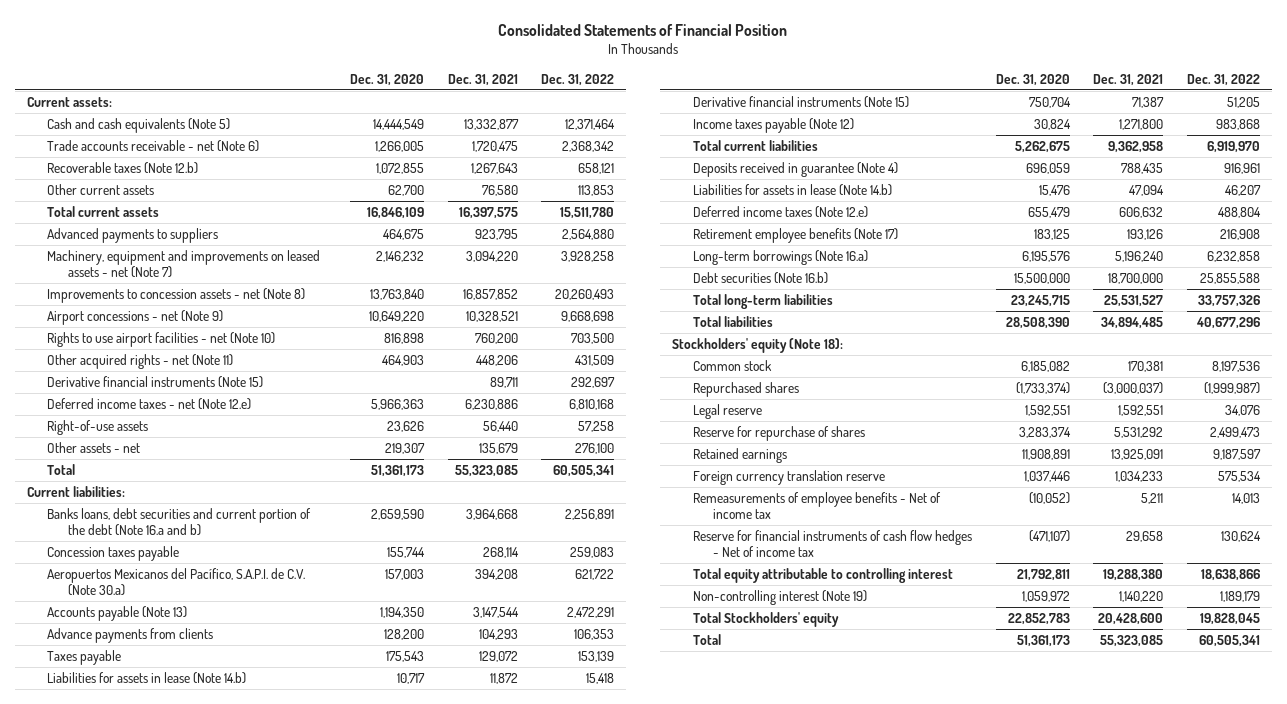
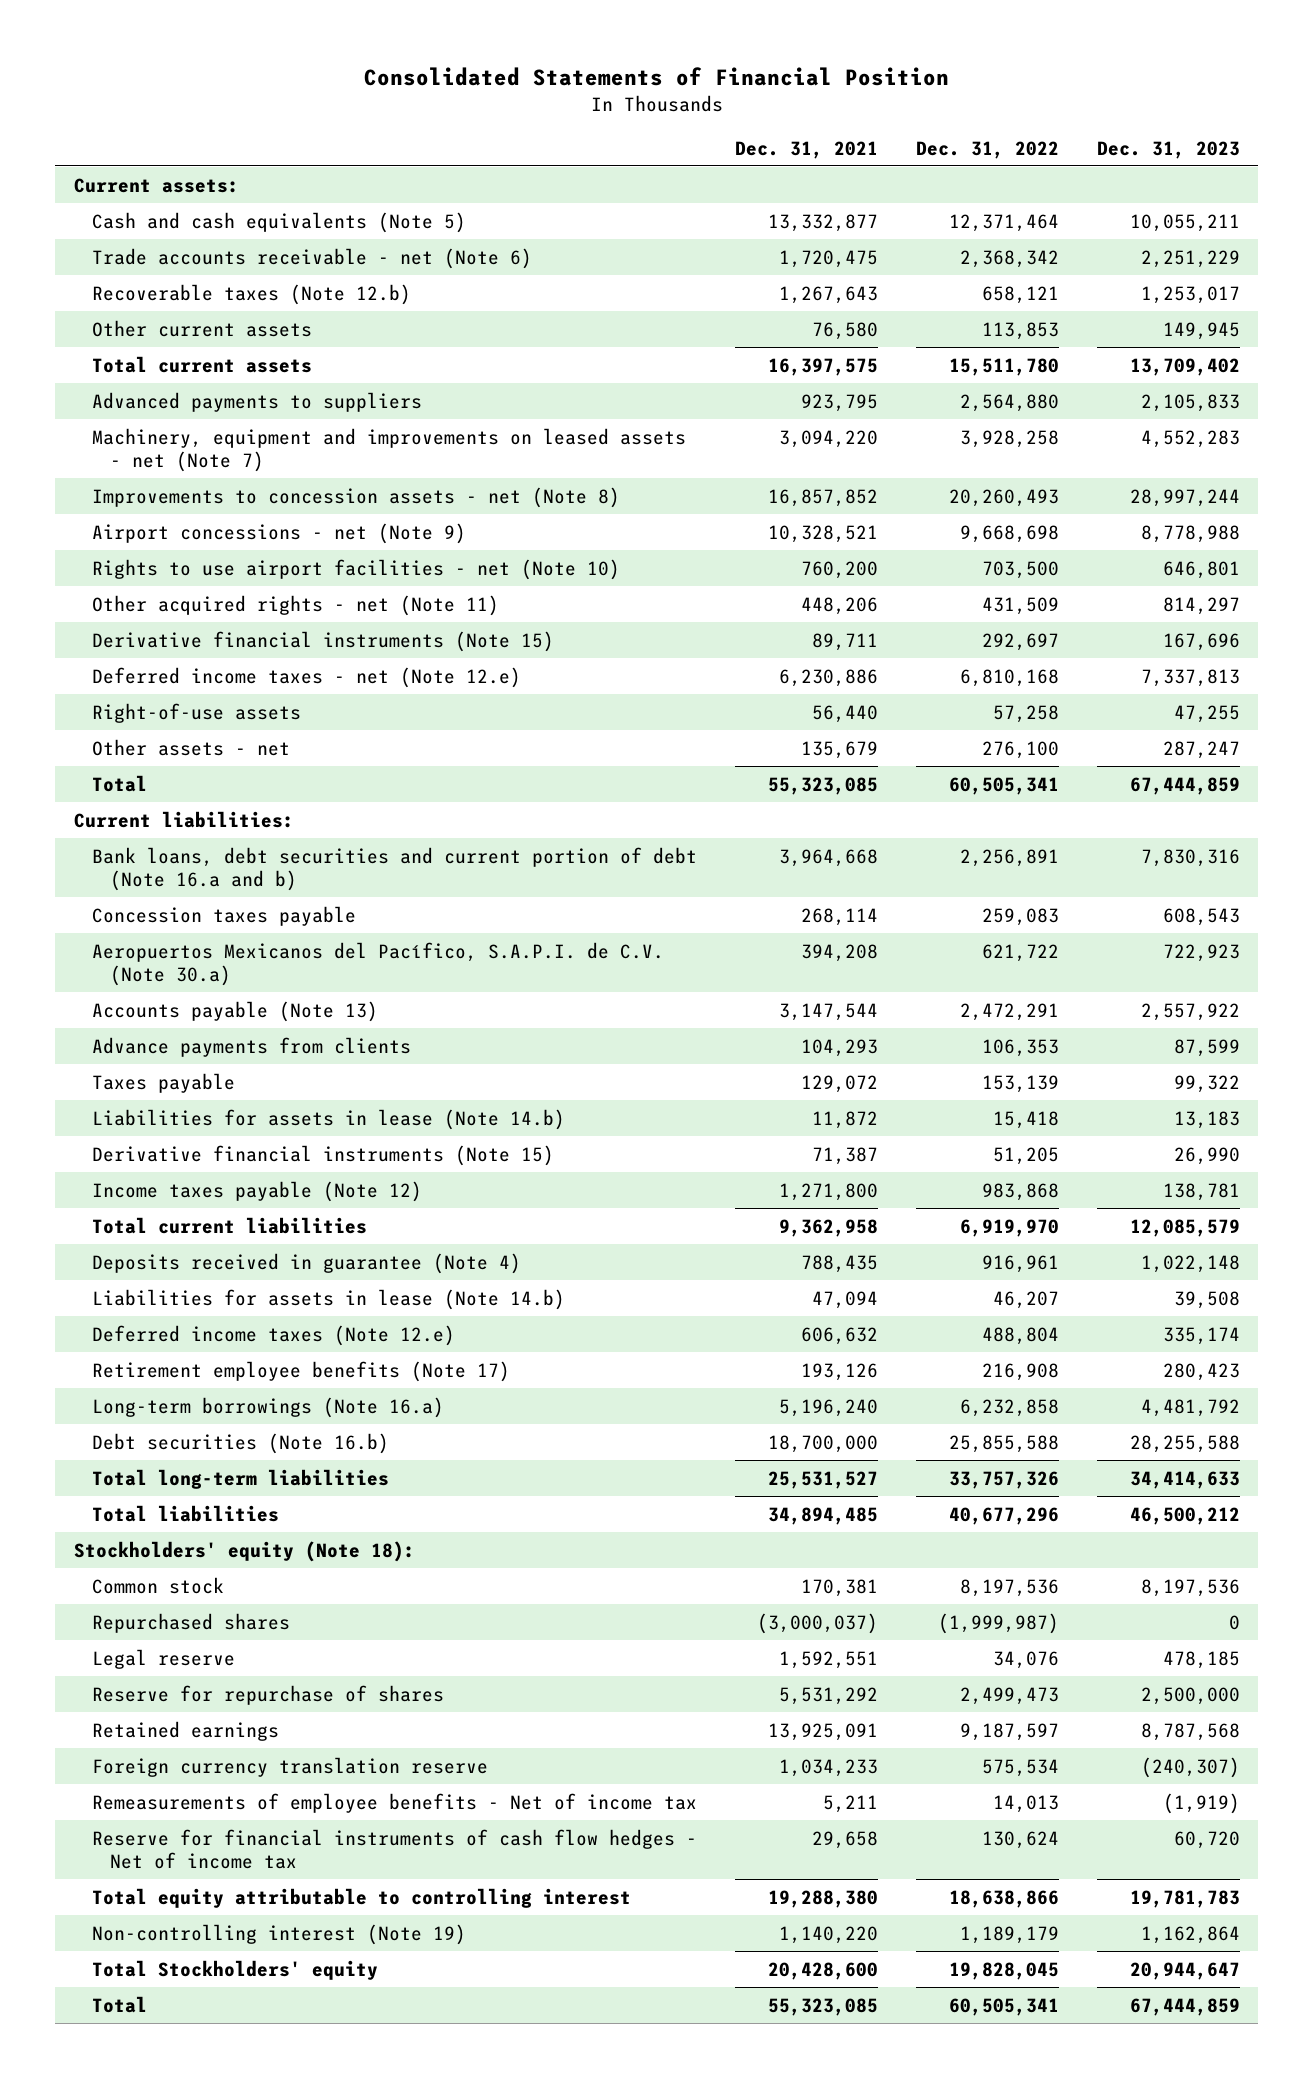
- | Dec. 31, 2020 | Dec. 31, 2021 | Dec. 31, 2022
+ | Dec. 31, 2021 | Dec. 31, 2022 | Dec. 31, 2023
- Banks loans, debt securities and current portion of the debt (Note 16.a and b) | 2,659,590 | 3,964,668 | 2,256,891
+ Bank loans, debt securities and current portion of debt (Note 16.a and b) | 3,964,668 | 2,256,891 | 7,830,316

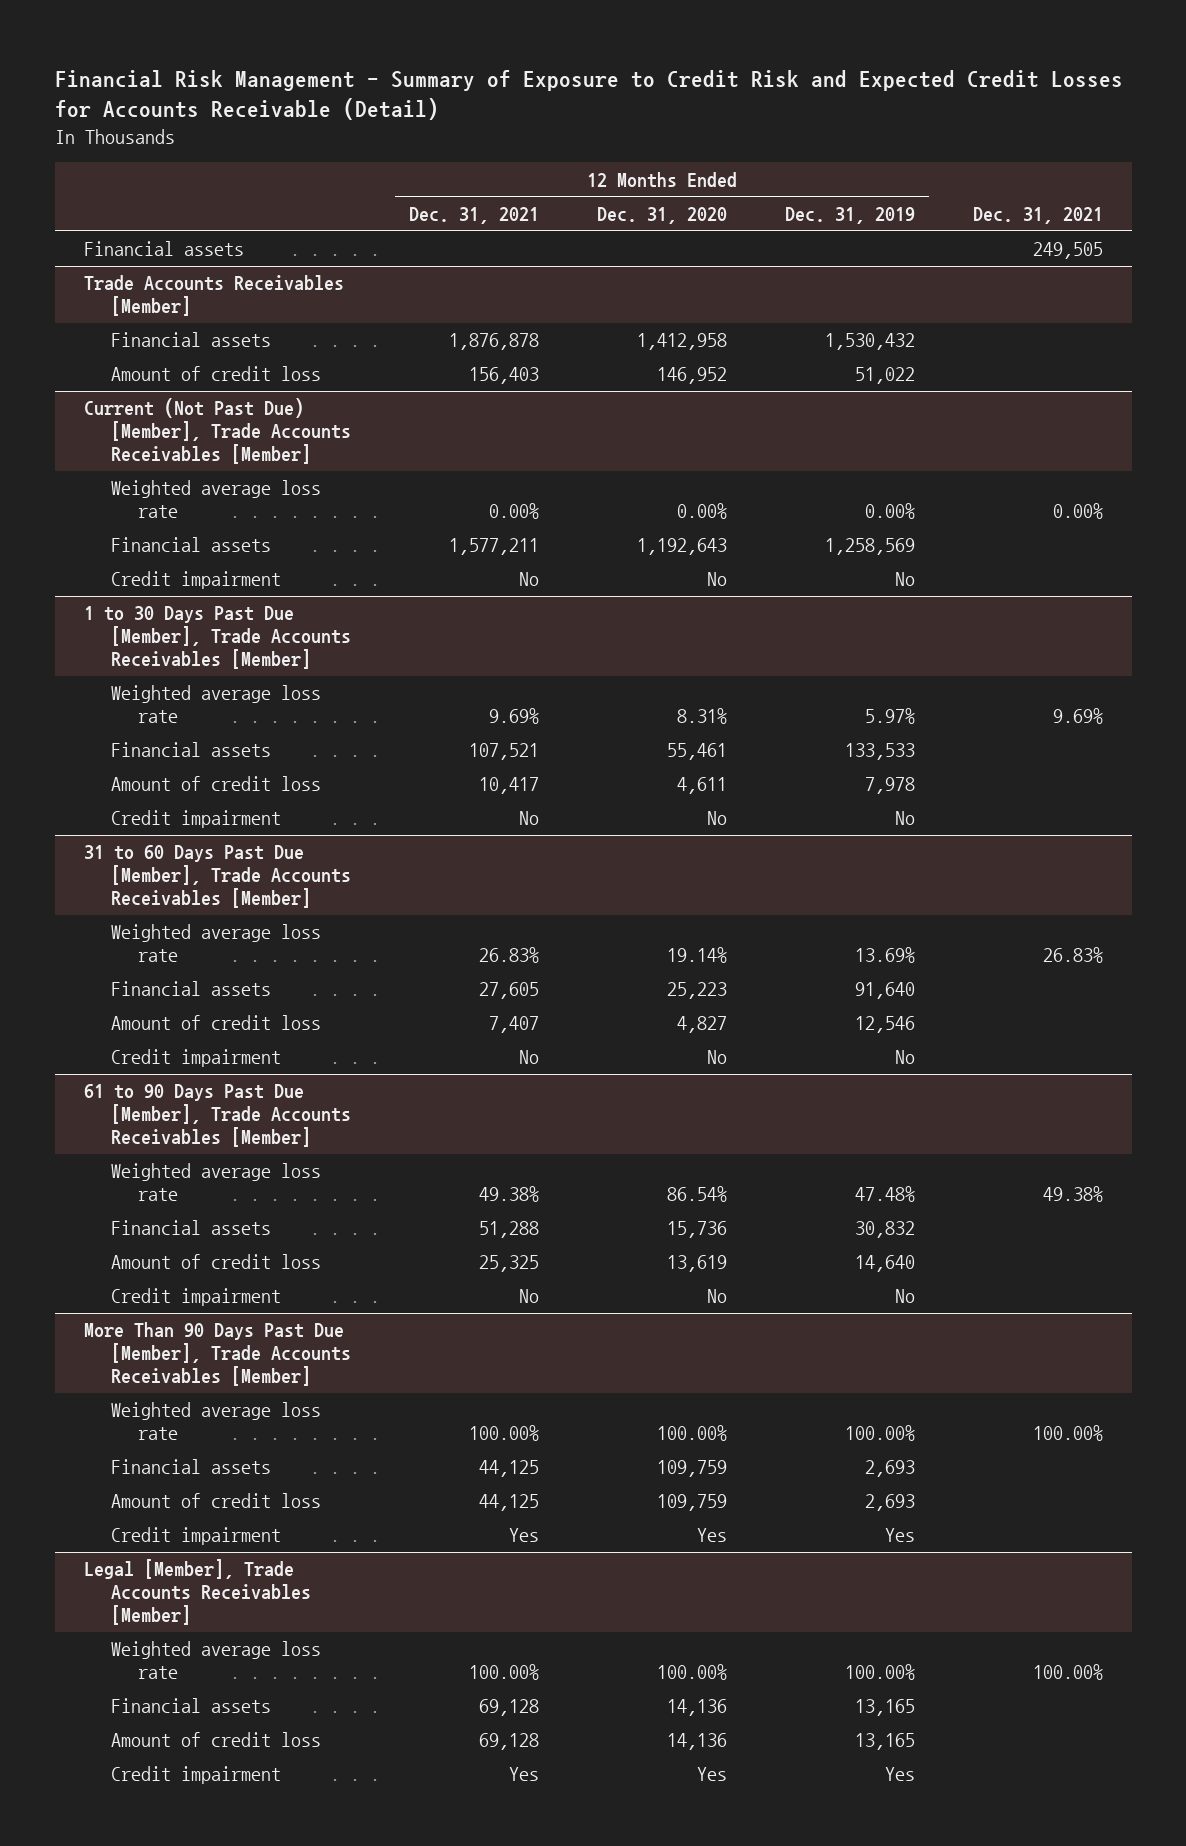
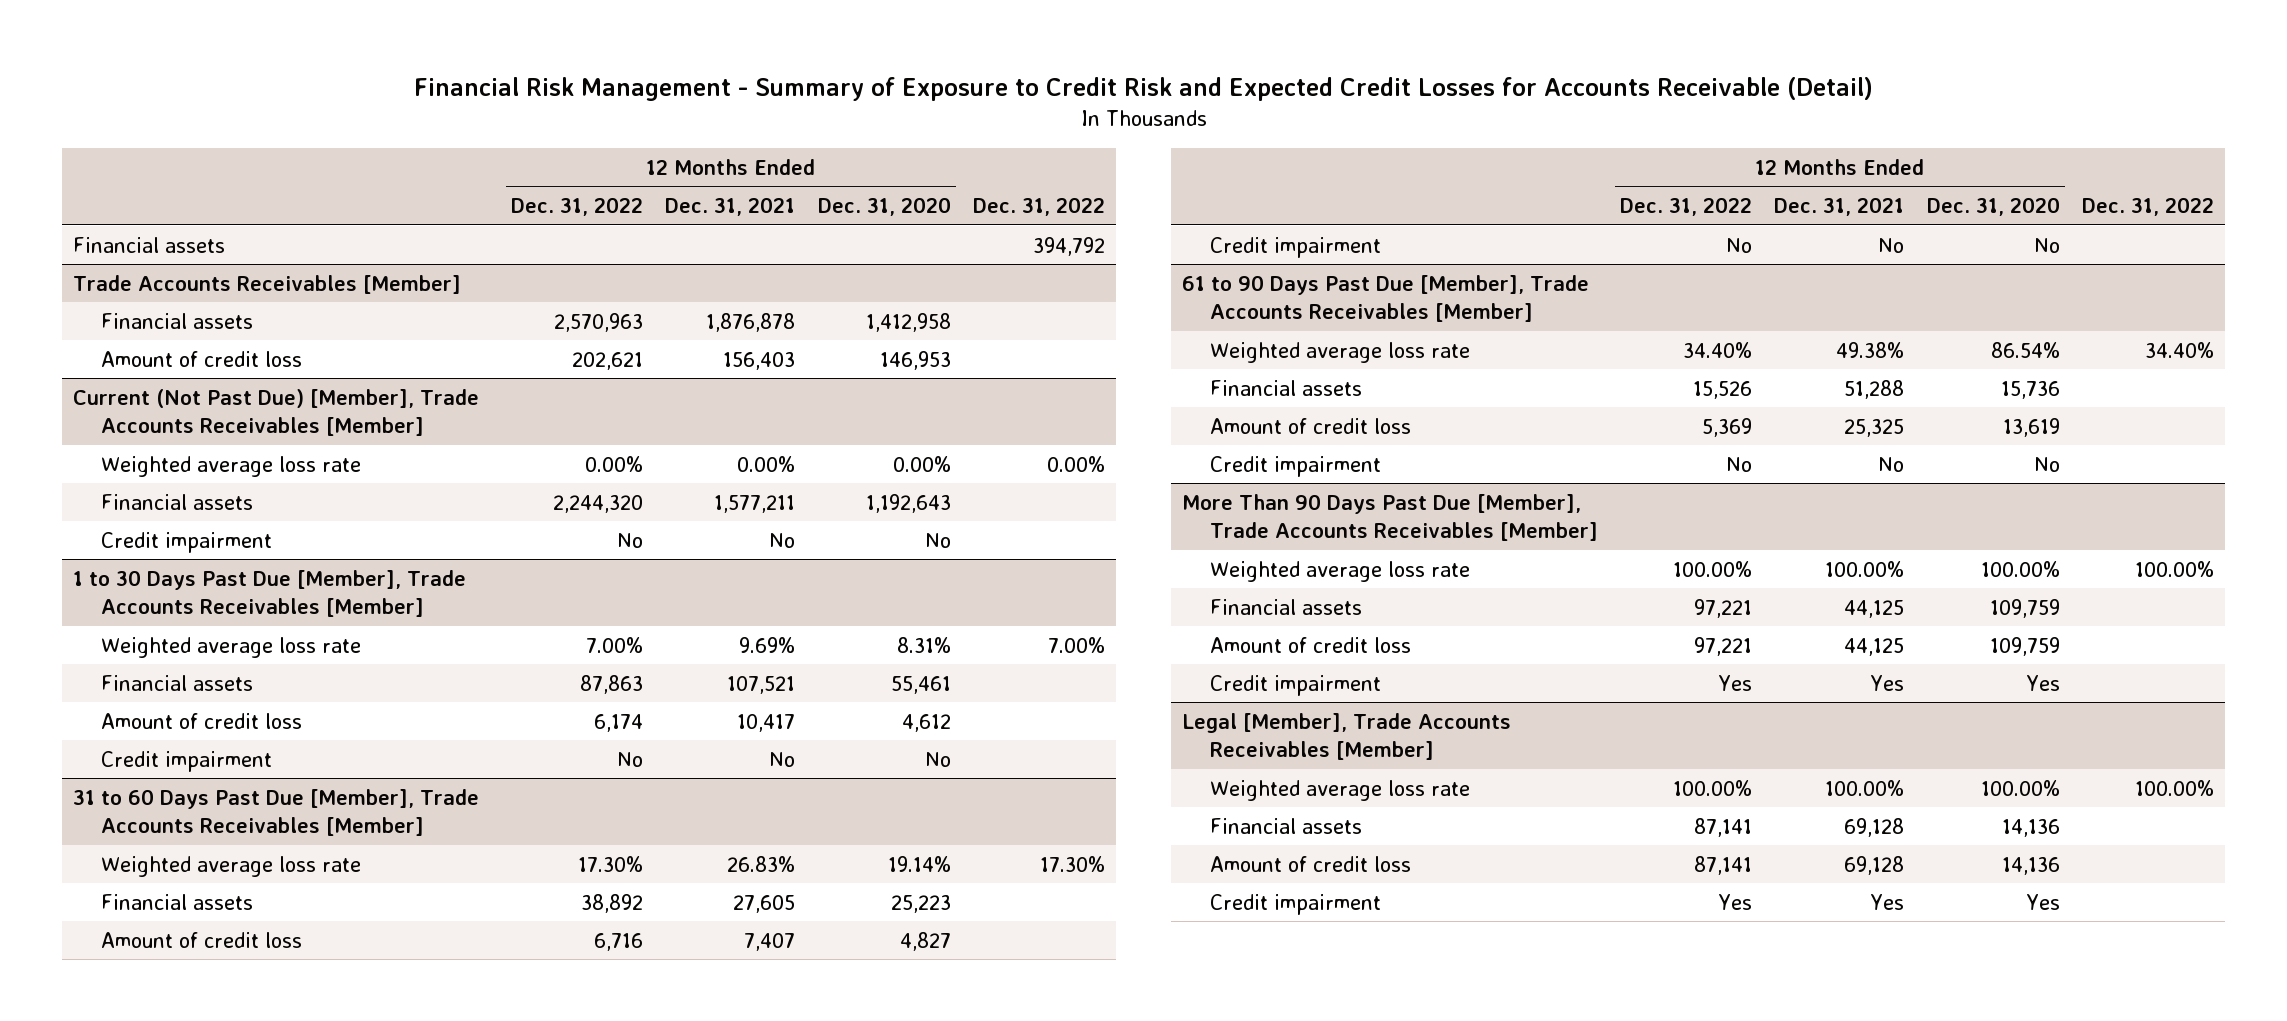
- | 12 Months Ended Dec. 31, 2021 | 12 Months Ended Dec. 31, 2020 | 12 Months Ended Dec. 31, 2019 | Dec. 31, 2021
+ | 12 Months Ended Dec. 31, 2022 | 12 Months Ended Dec. 31, 2021 | 12 Months Ended Dec. 31, 2020 | Dec. 31, 2022
@ Trade Accounts Receivables [Member]
- Amount of credit loss | 156,403 | 146,952 | 51,022 |
+ Amount of credit loss | 202,621 | 156,403 | 146,953 |
@ 1 to 30 Days Past Due [Member], Trade Accounts Receivables [Member]
- Amount of credit loss | 10,417 | 4,611 | 7,978 |
+ Amount of credit loss | 6,174 | 10,417 | 4,612 |

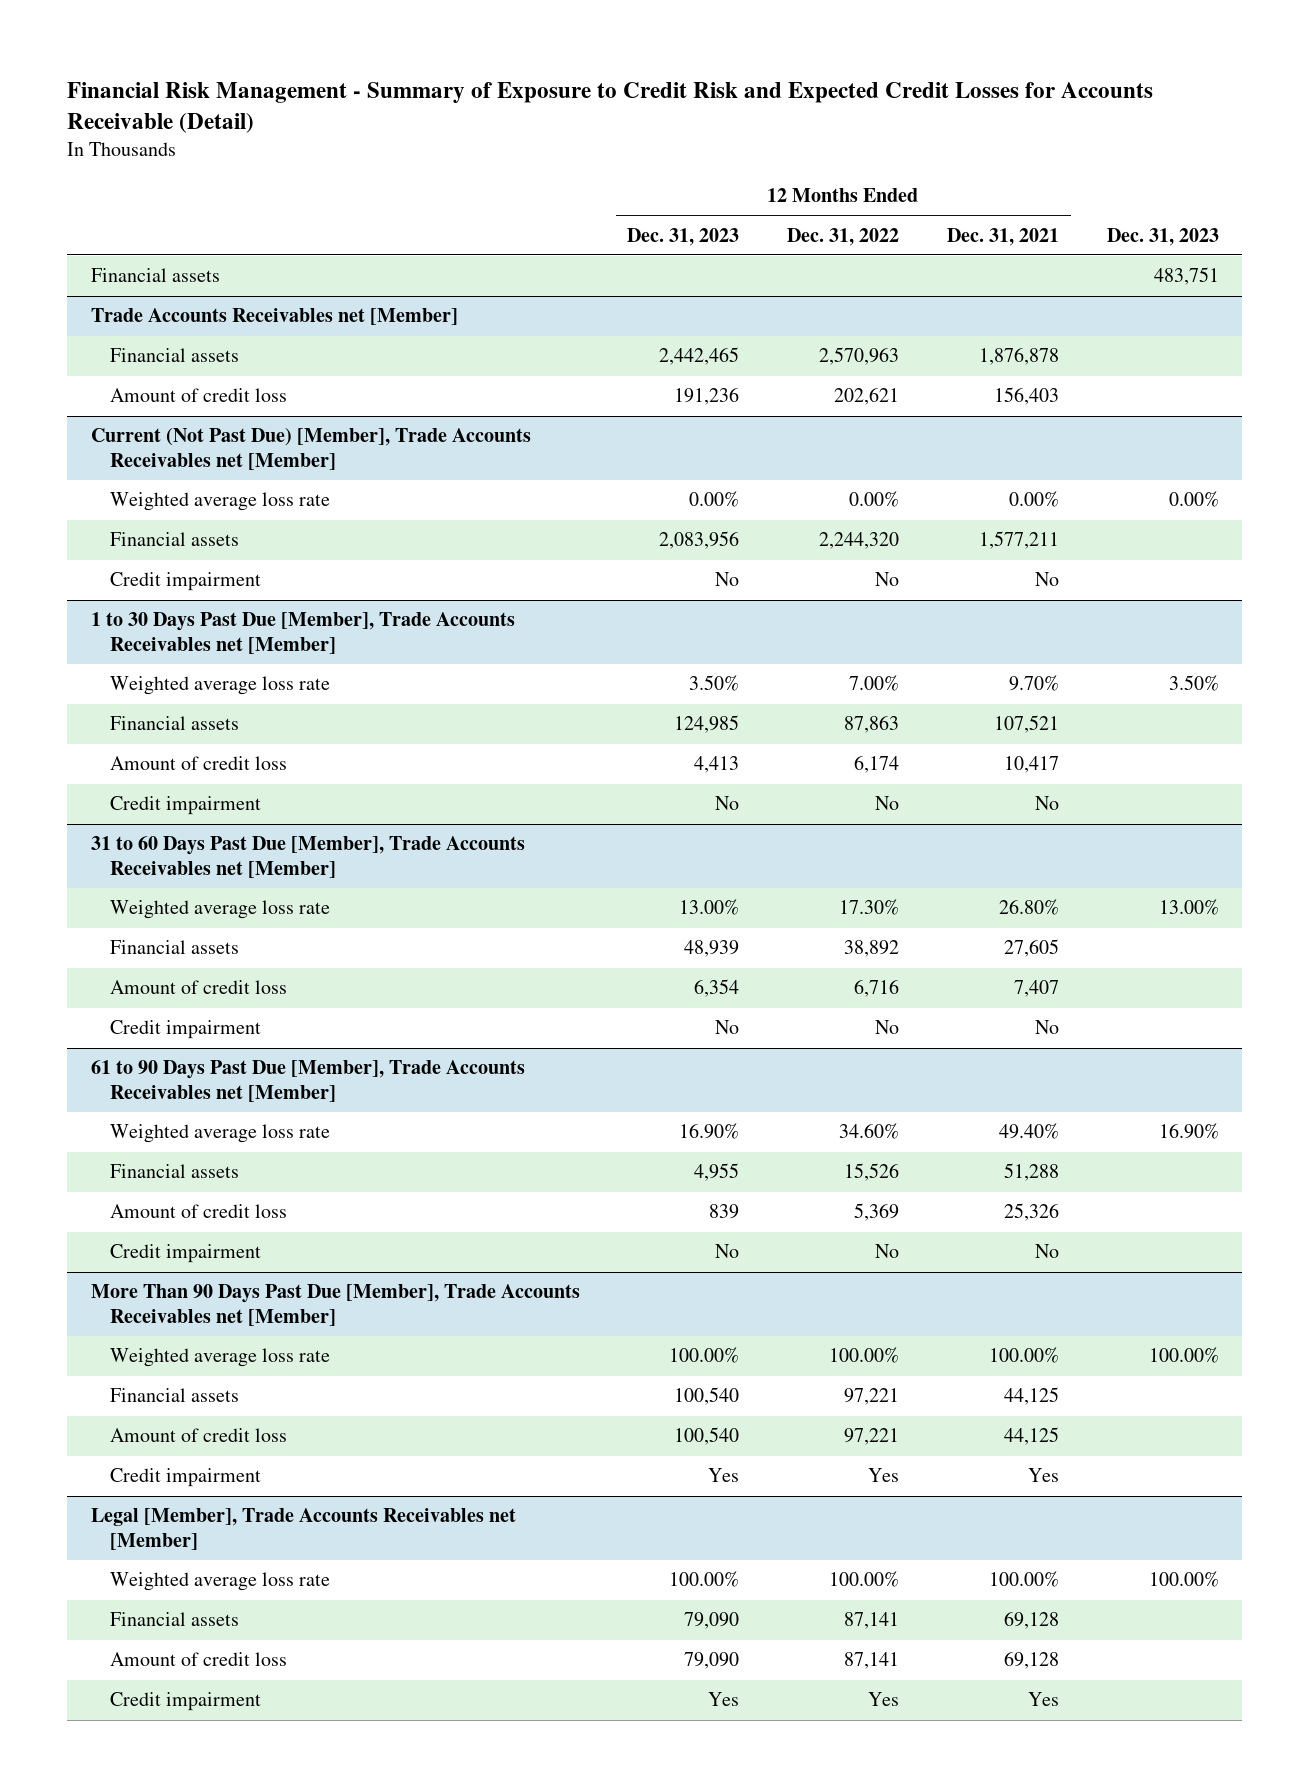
- | 12 Months Ended Dec. 31, 2022 | 12 Months Ended Dec. 31, 2021 | 12 Months Ended Dec. 31, 2020 | Dec. 31, 2022
+ | 12 Months Ended Dec. 31, 2023 | 12 Months Ended Dec. 31, 2022 | 12 Months Ended Dec. 31, 2021 | Dec. 31, 2023
- Trade Accounts Receivables [Member]
+ Trade Accounts Receivables net [Member]
- Current (Not Past Due) [Member], Trade Accounts Receivables [Member]
+ Current (Not Past Due) [Member], Trade Accounts Receivables net [Member]
- 1 to 30 Days Past Due [Member], Trade Accounts Receivables [Member]
- Weighted average loss rate | 7.00% | 9.69% | 8.31% | 7.00%
+ 1 to 30 Days Past Due [Member], Trade Accounts Receivables net [Member]
+ Weighted average loss rate | 3.50% | 7.00% | 9.70% | 3.50%
- 31 to 60 Days Past Due [Member], Trade Accounts Receivables [Member]
- Weighted average loss rate | 17.30% | 26.83% | 19.14% | 17.30%
+ 31 to 60 Days Past Due [Member], Trade Accounts Receivables net [Member]
+ Weighted average loss rate | 13.00% | 17.30% | 26.80% | 13.00%
- 61 to 90 Days Past Due [Member], Trade Accounts Receivables [Member]
- Weighted average loss rate | 34.40% | 49.38% | 86.54% | 34.40%
+ 61 to 90 Days Past Due [Member], Trade Accounts Receivables net [Member]
+ Weighted average loss rate | 16.90% | 34.60% | 49.40% | 16.90%
- Amount of credit loss | 5,369 | 25,325 | 13,619 |
+ Amount of credit loss | 839 | 5,369 | 25,326 |
- More Than 90 Days Past Due [Member], Trade Accounts Receivables [Member]
+ More Than 90 Days Past Due [Member], Trade Accounts Receivables net [Member]
- Legal [Member], Trade Accounts Receivables [Member]
+ Legal [Member], Trade Accounts Receivables net [Member]

